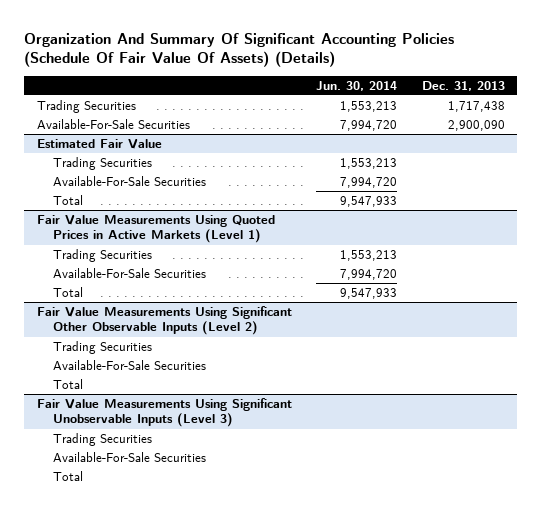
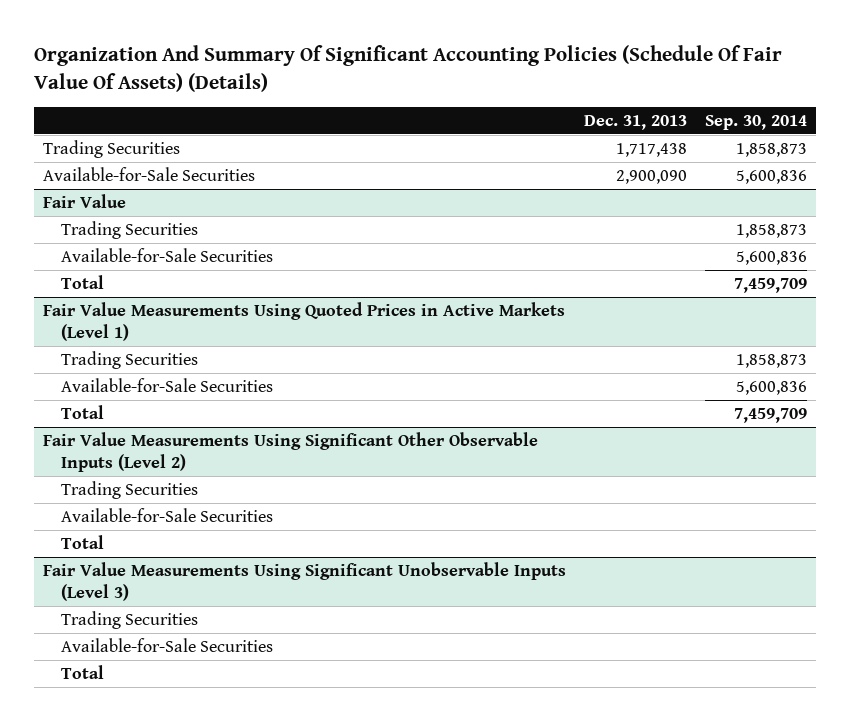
- | Jun. 30, 2014 | Dec. 31, 2013
+ | Dec. 31, 2013 | Sep. 30, 2014
- Available-For-Sale Securities | 7,994,720 | 2,900,090
- Estimated Fair Value
+ Available-for-Sale Securities | 2,900,090 | 5,600,836
+ Fair Value
- Available-For-Sale Securities | 7,994,720 |
+ Available-for-Sale Securities | | 5,600,836
@ Fair Value Measurements Using Quoted Prices in Active Markets (Level 1)
- Available-For-Sale Securities | 7,994,720 |
+ Available-for-Sale Securities | | 5,600,836
@ Fair Value Measurements Using Significant Other Observable Inputs (Level 2)
- Available-For-Sale Securities
+ Available-for-Sale Securities
@ Fair Value Measurements Using Significant Unobservable Inputs (Level 3)
- Available-For-Sale Securities
+ Available-for-Sale Securities

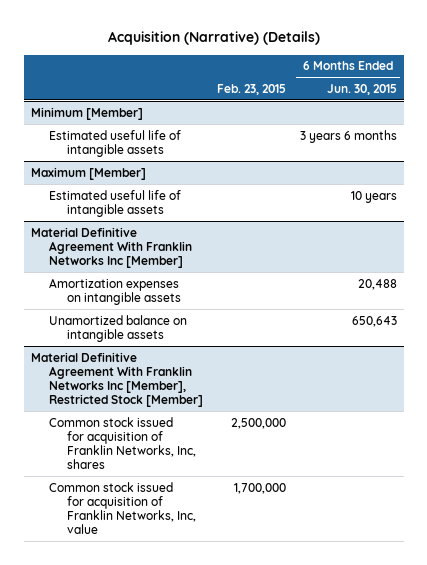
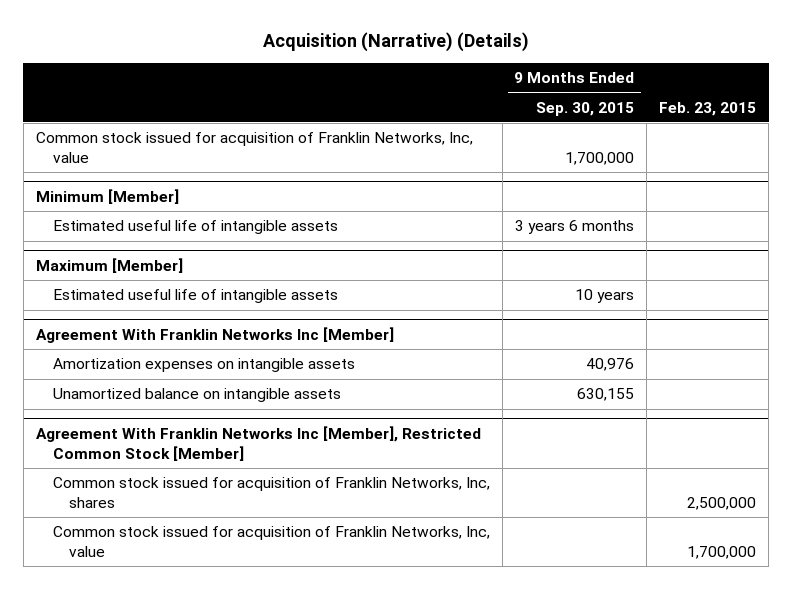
- | Feb. 23, 2015 | 6 Months Ended Jun. 30, 2015
+ | 9 Months Ended Sep. 30, 2015 | Feb. 23, 2015
+ Common stock issued for acquisition of Franklin Networks, Inc, value | 1,700,000 |
- Material Definitive Agreement With Franklin Networks Inc [Member]
+ Agreement With Franklin Networks Inc [Member]
- Material Definitive Agreement With Franklin Networks Inc [Member], Restricted Stock [Member]
+ Agreement With Franklin Networks Inc [Member], Restricted Common Stock [Member]

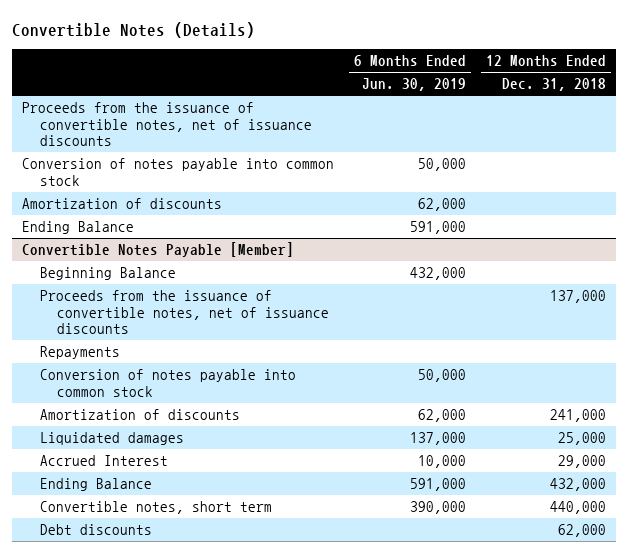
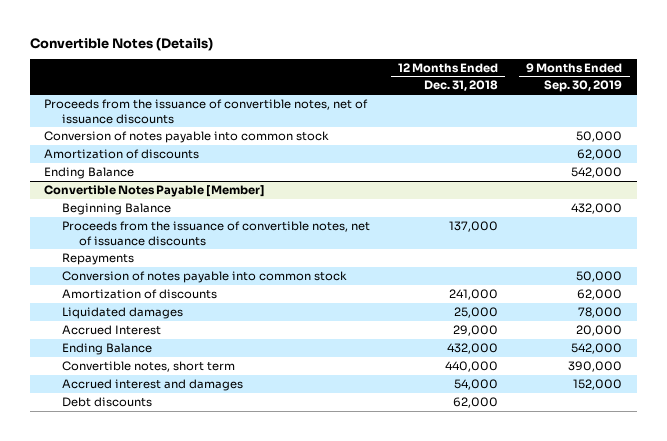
- | 6 Months Ended Jun. 30, 2019 | 12 Months Ended Dec. 31, 2018
+ | 12 Months Ended Dec. 31, 2018 | 9 Months Ended Sep. 30, 2019
@ Convertible Notes Payable [Member]
+ Accrued interest and damages | 54,000 | 152,000

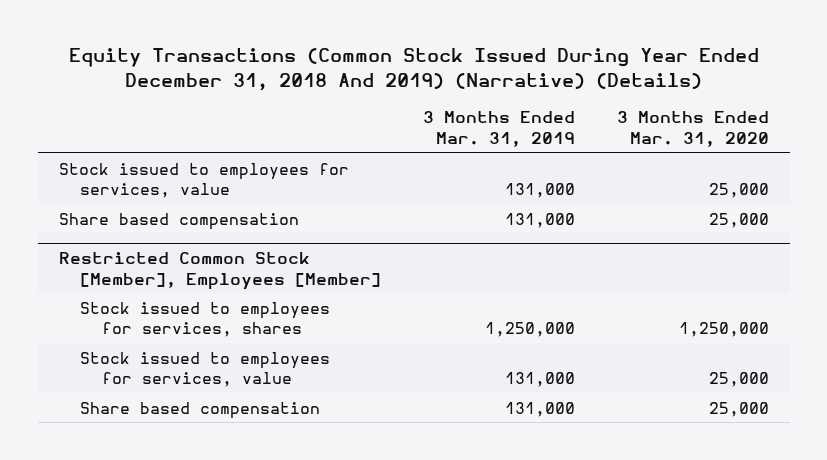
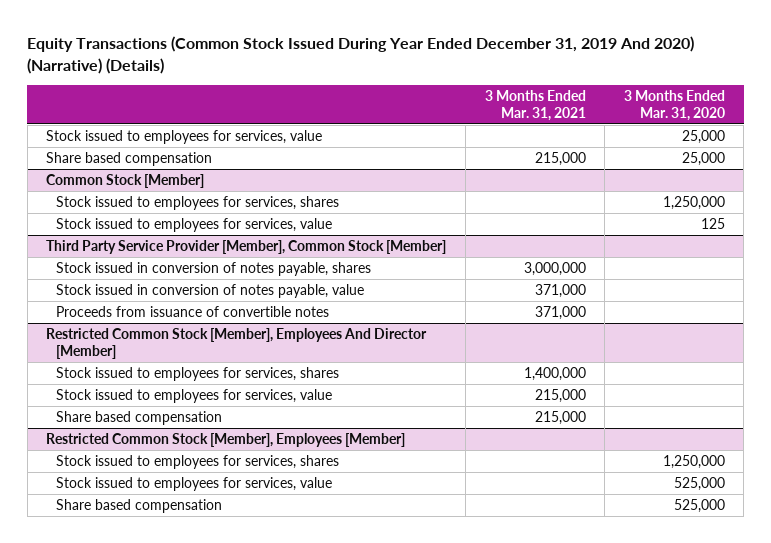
- Equity Transactions (Common Stock Issued During Year Ended December 31, 2018 And 2019) (Narrative) (Details)
+ Equity Transactions (Common Stock Issued During Year Ended December 31, 2019 And 2020) (Narrative) (Details)
- | 3 Months Ended Mar. 31, 2019 | 3 Months Ended Mar. 31, 2020
+ | 3 Months Ended Mar. 31, 2021 | 3 Months Ended Mar. 31, 2020
+ Common Stock [Member]
+ Stock issued to employees for services, shares | | 1,250,000
+ Stock issued to employees for services, value | | 125
+ Third Party Service Provider [Member], Common Stock [Member]
+ Stock issued in conversion of notes payable, shares | 3,000,000 |
+ Stock issued in conversion of notes payable, value | 371,000 |
+ Proceeds from issuance of convertible notes | 371,000 |
+ Restricted Common Stock [Member], Employees And Director [Member]
+ Stock issued to employees for services, shares | 1,400,000 |
+ Stock issued to employees for services, value | 215,000 |
+ Share based compensation | 215,000 |
@ Restricted Common Stock [Member], Employees [Member]
- Stock issued to employees for services, value | 131,000 | 25,000
- Share based compensation | 131,000 | 25,000
+ Stock issued to employees for services, value | | 525,000
+ Share based compensation | | 525,000

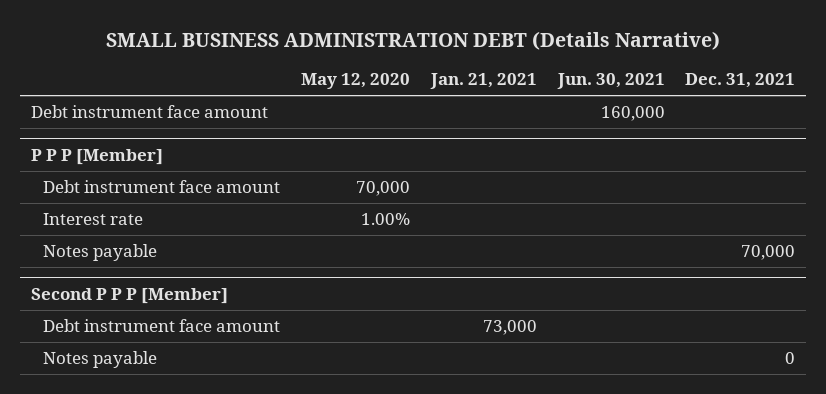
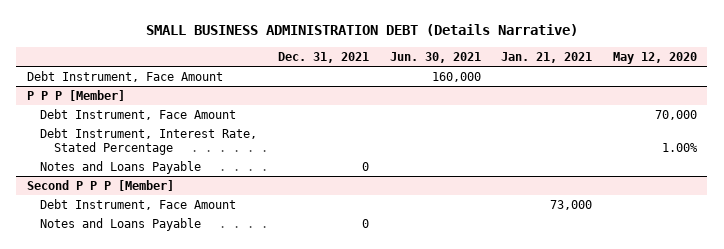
- | May 12, 2020 | Jan. 21, 2021 | Jun. 30, 2021 | Dec. 31, 2021
+ | Dec. 31, 2021 | Jun. 30, 2021 | Jan. 21, 2021 | May 12, 2020
- Debt instrument face amount | | | 160,000 |
+ Debt Instrument, Face Amount | | 160,000 | |
@ P P P [Member]
- Debt instrument face amount | 70,000 | | |
- Interest rate | 1.00% | | |
- Notes payable | | | | 70,000
+ Debt Instrument, Face Amount | | | | 70,000
+ Debt Instrument, Interest Rate, Stated Percentage | | | | 1.00%
+ Notes and Loans Payable | 0 | | |
@ Second P P P [Member]
- Debt instrument face amount | | 73,000 | |
- Notes payable | | | | 0
+ Debt Instrument, Face Amount | | | 73,000 |
+ Notes and Loans Payable | 0 | | |

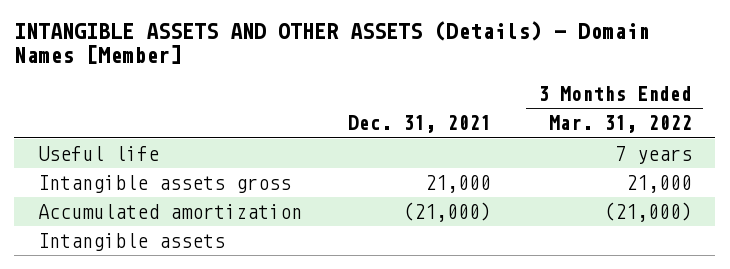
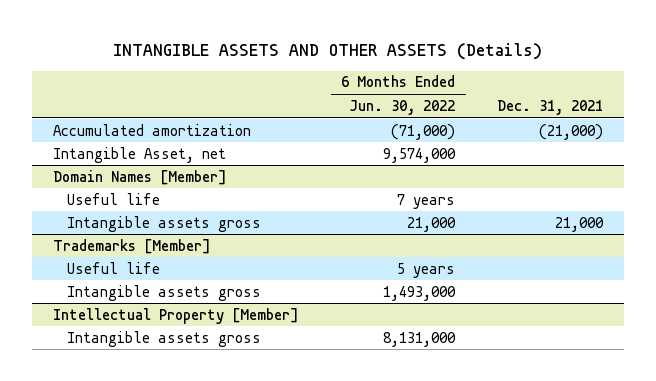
- INTANGIBLE ASSETS AND OTHER ASSETS (Details) - Domain Names [Member]
+ INTANGIBLE ASSETS AND OTHER ASSETS (Details)
- | Dec. 31, 2021 | 3 Months Ended Mar. 31, 2022
+ | 6 Months Ended Jun. 30, 2022 | Dec. 31, 2021
- Useful life | | 7 years
- Intangible assets gross | 21,000 | 21,000
- Intangible assets
+ Intangible Asset, net | 9,574,000 |
+ Domain Names [Member]
+ Useful life | 7 years |
+ Intangible assets gross | 21,000 | 21,000
+ Trademarks [Member]
+ Useful life | 5 years |
+ Intangible assets gross | 1,493,000 |
+ Intellectual Property [Member]
+ Intangible assets gross | 8,131,000 |

